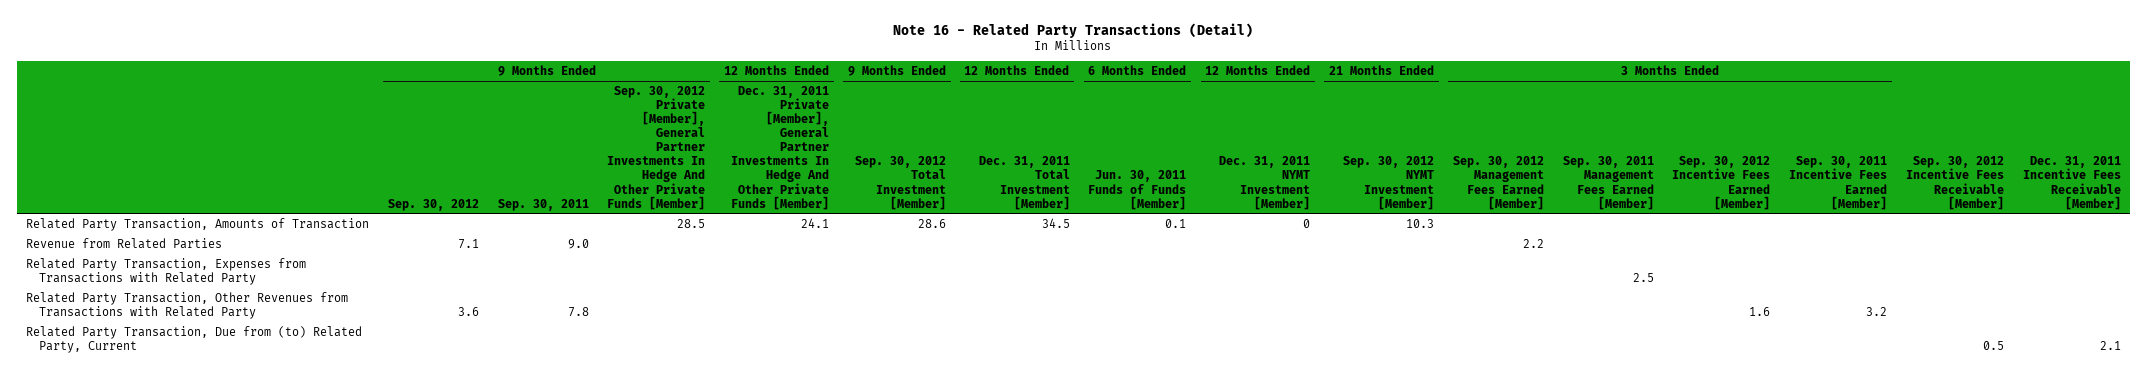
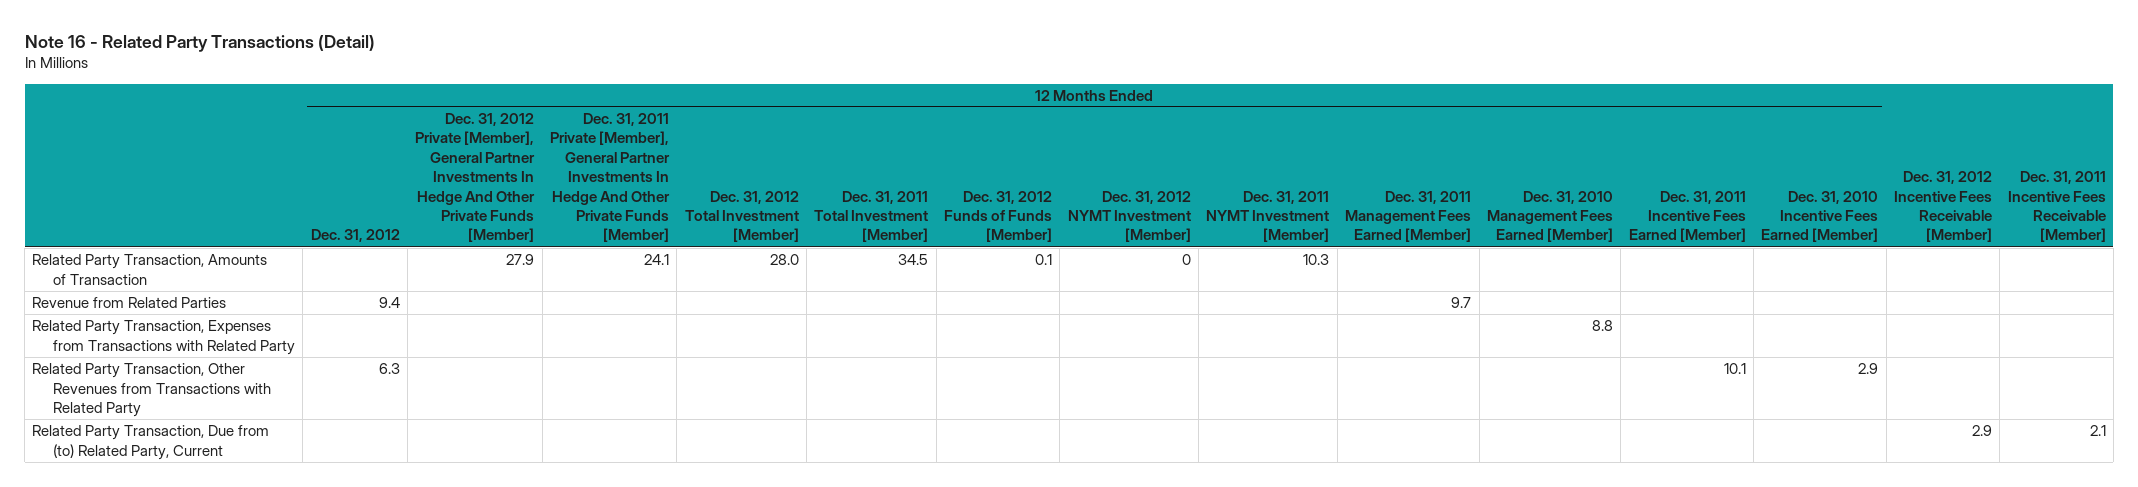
- | 9 Months Ended Sep. 30, 2012 | 9 Months Ended Sep. 30, 2011 | 9 Months Ended Sep. 30, 2012 Private [Member], General Partner Investments In Hedge And Other Private Funds [Member] | 12 Months Ended Dec. 31, 2011 Private [Member], General Partner Investments In Hedge And Other Private Funds [Member] | 9 Months Ended Sep. 30, 2012 Total Investment [Member] | 12 Months Ended Dec. 31, 2011 Total Investment [Member] | 6 Months Ended Jun. 30, 2011 Funds of Funds [Member] | 12 Months Ended Dec. 31, 2011 NYMT Investment [Member] | 21 Months Ended Sep. 30, 2012 NYMT Investment [Member] | 3 Months Ended Sep. 30, 2012 Management Fees Earned [Member] | 3 Months Ended Sep. 30, 2011 Management Fees Earned [Member] | 3 Months Ended Sep. 30, 2012 Incentive Fees Earned [Member] | 3 Months Ended Sep. 30, 2011 Incentive Fees Earned [Member] | Sep. 30, 2012 Incentive Fees Receivable [Member] | Dec. 31, 2011 Incentive Fees Receivable [Member]
+ | 12 Months Ended Dec. 31, 2012 | 12 Months Ended Dec. 31, 2012 Private [Member], General Partner Investments In Hedge And Other Private Funds [Member] | 12 Months Ended Dec. 31, 2011 Private [Member], General Partner Investments In Hedge And Other Private Funds [Member] | 12 Months Ended Dec. 31, 2012 Total Investment [Member] | 12 Months Ended Dec. 31, 2011 Total Investment [Member] | 12 Months Ended Dec. 31, 2012 Funds of Funds [Member] | 12 Months Ended Dec. 31, 2012 NYMT Investment [Member] | 12 Months Ended Dec. 31, 2011 NYMT Investment [Member] | 12 Months Ended Dec. 31, 2011 Management Fees Earned [Member] | 12 Months Ended Dec. 31, 2010 Management Fees Earned [Member] | 12 Months Ended Dec. 31, 2011 Incentive Fees Earned [Member] | 12 Months Ended Dec. 31, 2010 Incentive Fees Earned [Member] | Dec. 31, 2012 Incentive Fees Receivable [Member] | Dec. 31, 2011 Incentive Fees Receivable [Member]
- Related Party Transaction, Amounts of Transaction | | | 28.5 | 24.1 | 28.6 | 34.5 | 0.1 | 0 | 10.3 | | | | | |
+ Related Party Transaction, Amounts of Transaction | | 27.9 | 24.1 | 28.0 | 34.5 | 0.1 | 0 | 10.3 | | | | | |

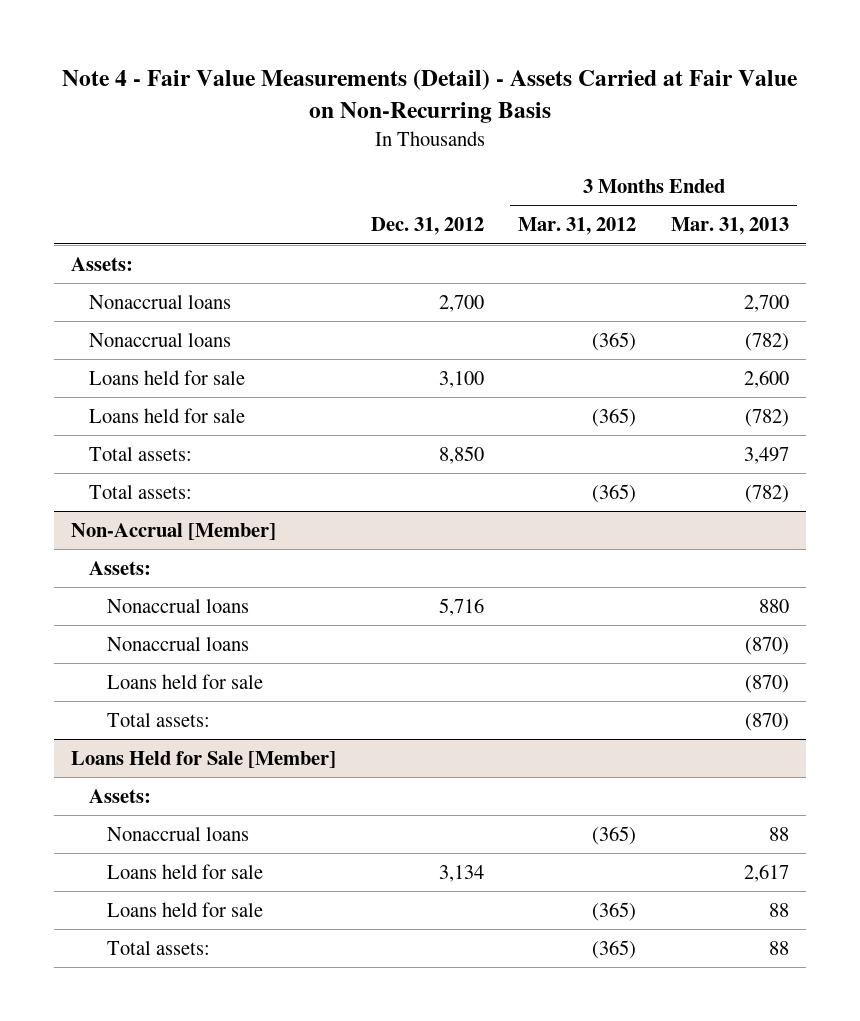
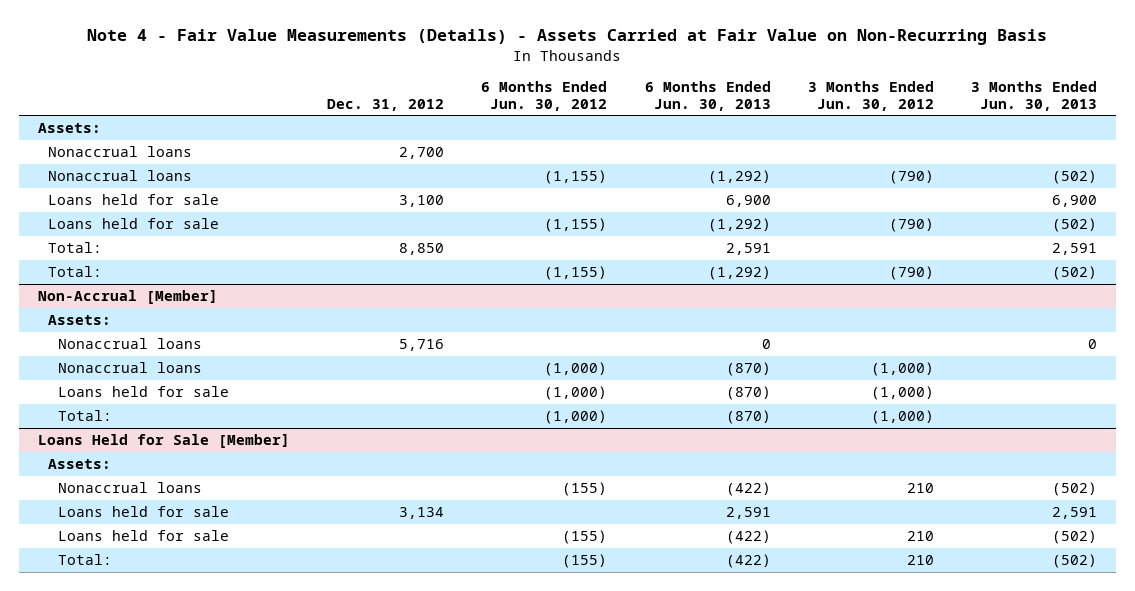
- Note 4 - Fair Value Measurements (Detail) - Assets Carried at Fair Value on Non-Recurring Basis
+ Note 4 - Fair Value Measurements (Details) - Assets Carried at Fair Value on Non-Recurring Basis
- | Dec. 31, 2012 | 3 Months Ended Mar. 31, 2012 | 3 Months Ended Mar. 31, 2013
+ | Dec. 31, 2012 | 6 Months Ended Jun. 30, 2012 | 6 Months Ended Jun. 30, 2013 | 3 Months Ended Jun. 30, 2012 | 3 Months Ended Jun. 30, 2013
- Total assets: | 8,850 | | 3,497
- Total assets: | | (365) | (782)
+ Total: | 8,850 | | 2,591 | | 2,591
+ Total: | | (1,155) | (1,292) | (790) | (502)
@ Non-Accrual [Member]
- Total assets: | | | (870)
+ Total: | | (1,000) | (870) | (1,000) |
@ Loans Held for Sale [Member]
- Total assets: | | (365) | 88
+ Total: | | (155) | (422) | 210 | (502)

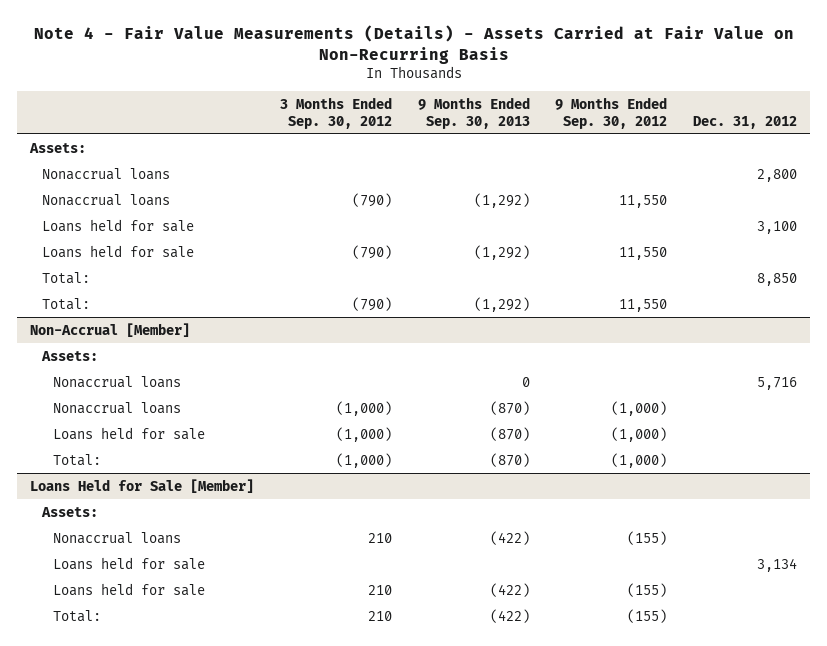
- | Dec. 31, 2012 | 6 Months Ended Jun. 30, 2012 | 6 Months Ended Jun. 30, 2013 | 3 Months Ended Jun. 30, 2012 | 3 Months Ended Jun. 30, 2013
+ | 3 Months Ended Sep. 30, 2012 | 9 Months Ended Sep. 30, 2013 | 9 Months Ended Sep. 30, 2012 | Dec. 31, 2012
- Nonaccrual loans | 2,700 | | | |
+ Nonaccrual loans | | | | 2,800

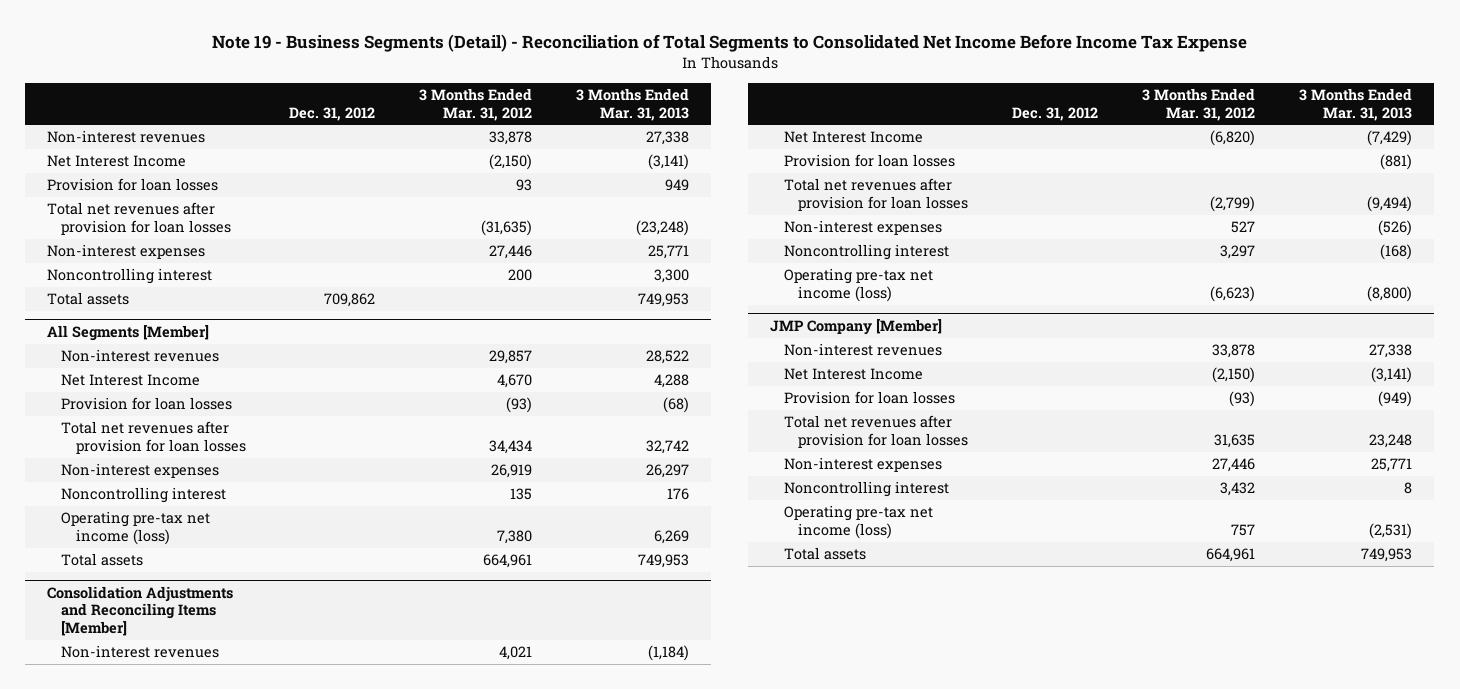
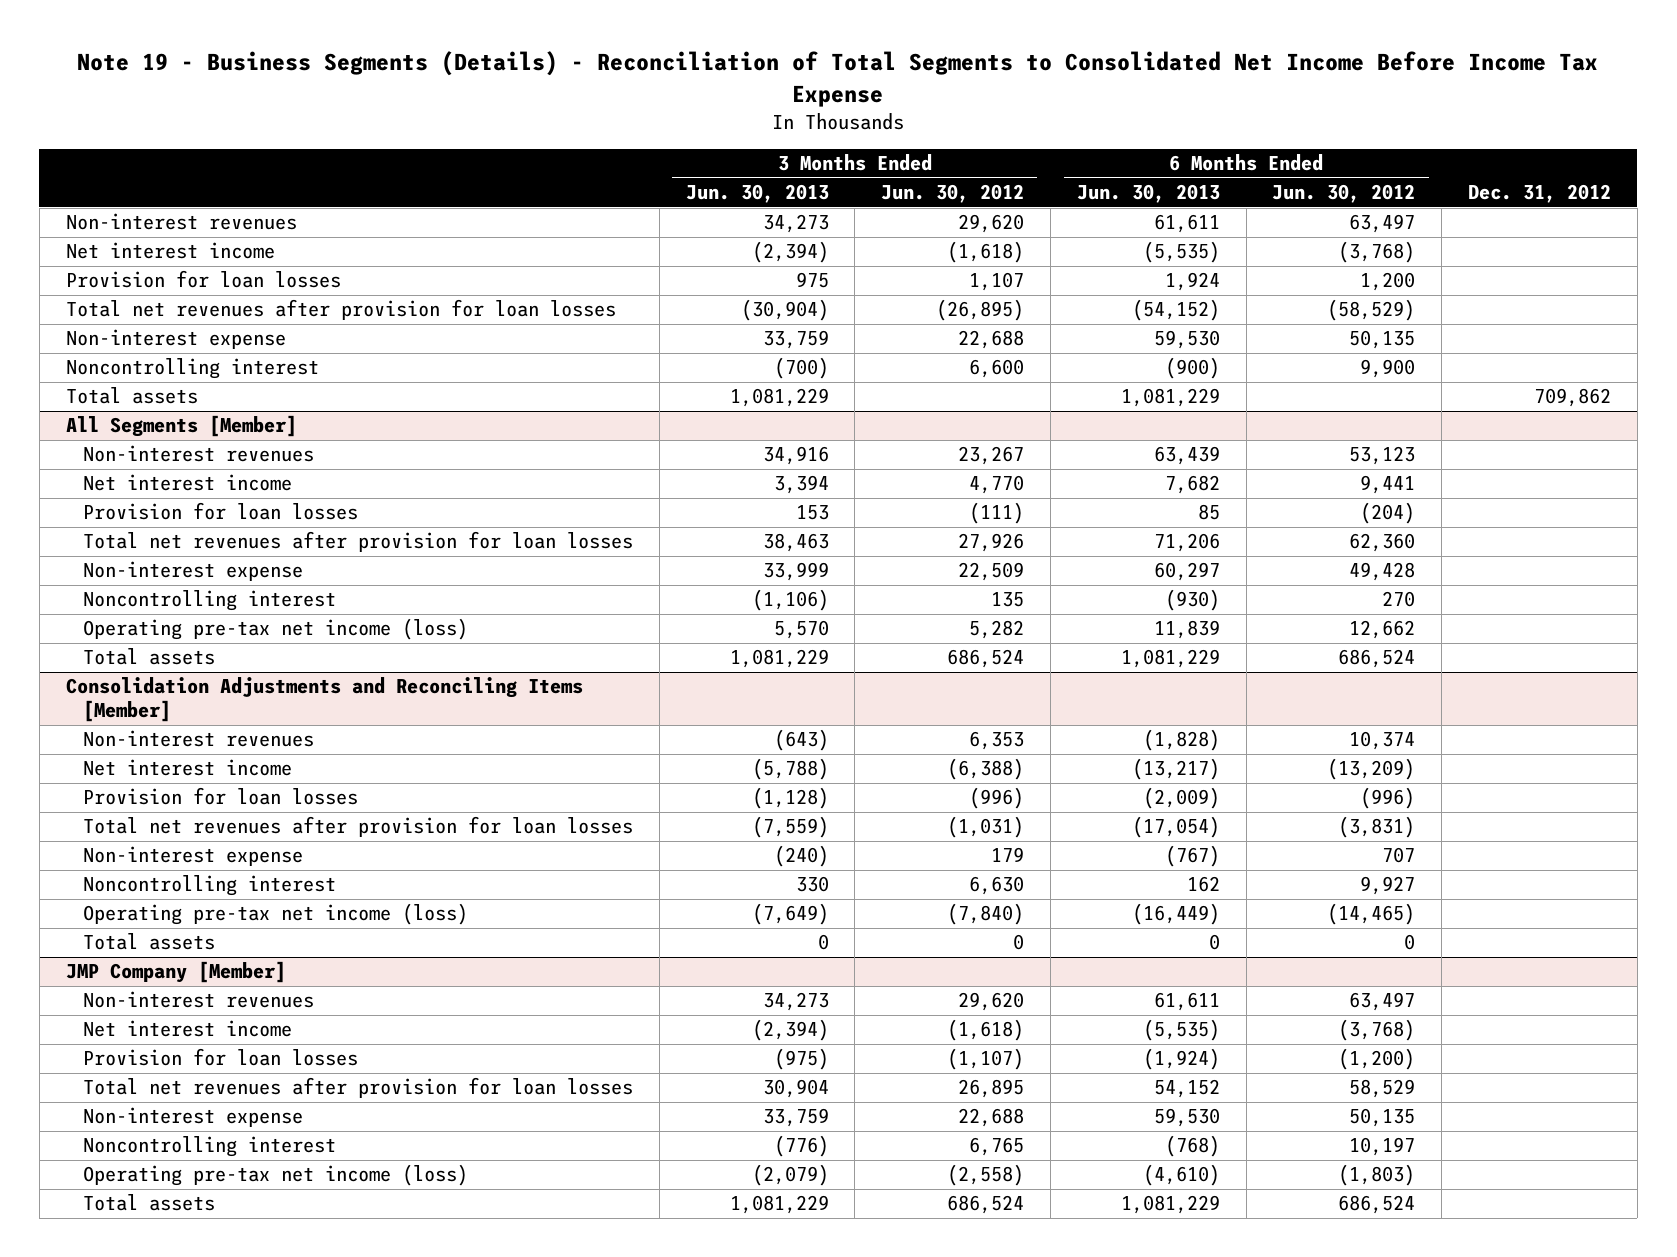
- Note 19 - Business Segments (Detail) - Reconciliation of Total Segments to Consolidated Net Income Before Income Tax Expense
+ Note 19 - Business Segments (Details) - Reconciliation of Total Segments to Consolidated Net Income Before Income Tax Expense
- | Dec. 31, 2012 | 3 Months Ended Mar. 31, 2012 | 3 Months Ended Mar. 31, 2013
+ | 3 Months Ended Jun. 30, 2013 | 3 Months Ended Jun. 30, 2012 | 6 Months Ended Jun. 30, 2013 | 6 Months Ended Jun. 30, 2012 | Dec. 31, 2012
- Net Interest Income | | (2,150) | (3,141)
+ Net interest income | (2,394) | (1,618) | (5,535) | (3,768) |
- Non-interest expenses | | 27,446 | 25,771
+ Non-interest expense | 33,759 | 22,688 | 59,530 | 50,135 |
@ All Segments [Member]
- Net Interest Income | | 4,670 | 4,288
+ Net interest income | 3,394 | 4,770 | 7,682 | 9,441 |
- Non-interest expenses | | 26,919 | 26,297
+ Non-interest expense | 33,999 | 22,509 | 60,297 | 49,428 |
@ Consolidation Adjustments and Reconciling Items [Member]
- Net Interest Income | | (6,820) | (7,429)
+ Net interest income | (5,788) | (6,388) | (13,217) | (13,209) |
- Non-interest expenses | | 527 | (526)
+ Non-interest expense | (240) | 179 | (767) | 707 |
+ Total assets | 0 | 0 | 0 | 0 |
@ JMP Company [Member]
- Net Interest Income | | (2,150) | (3,141)
+ Net interest income | (2,394) | (1,618) | (5,535) | (3,768) |
- Non-interest expenses | | 27,446 | 25,771
+ Non-interest expense | 33,759 | 22,688 | 59,530 | 50,135 |

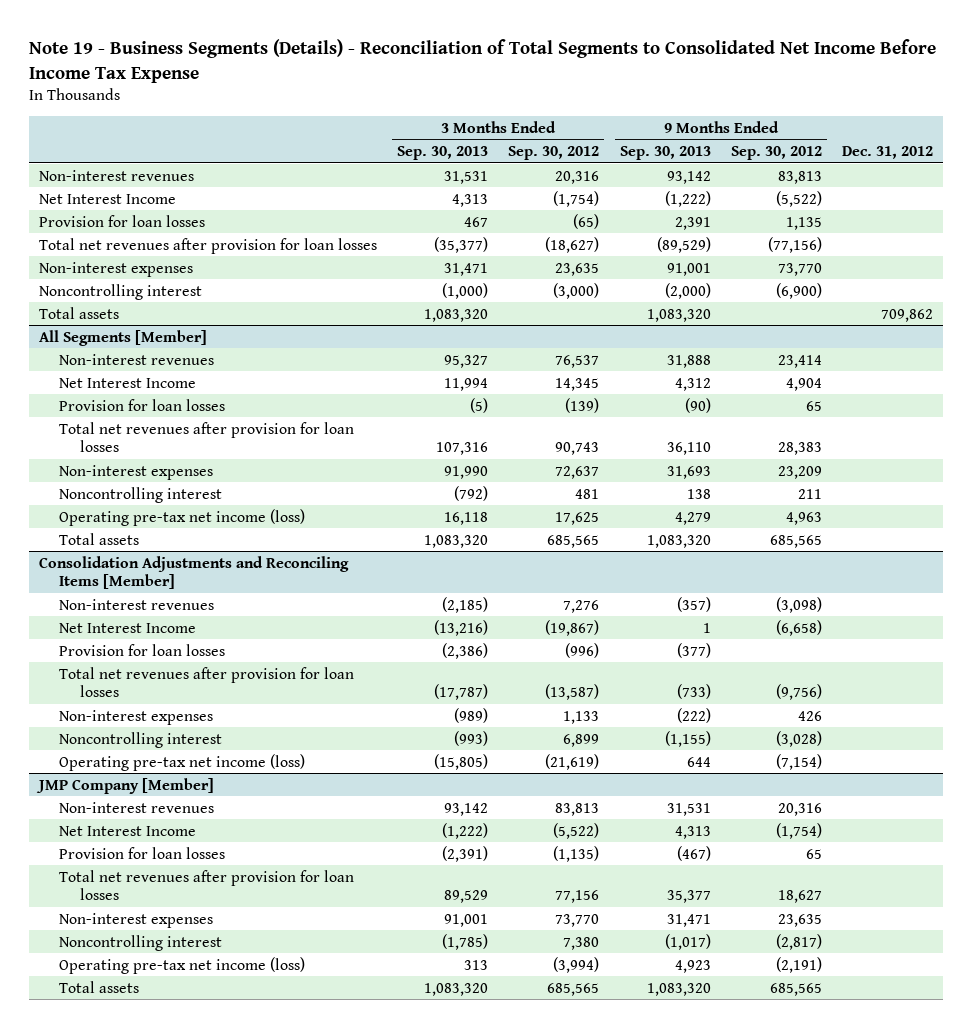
- | 3 Months Ended Jun. 30, 2013 | 3 Months Ended Jun. 30, 2012 | 6 Months Ended Jun. 30, 2013 | 6 Months Ended Jun. 30, 2012 | Dec. 31, 2012
+ | 3 Months Ended Sep. 30, 2013 | 3 Months Ended Sep. 30, 2012 | 9 Months Ended Sep. 30, 2013 | 9 Months Ended Sep. 30, 2012 | Dec. 31, 2012
- Net interest income | (2,394) | (1,618) | (5,535) | (3,768) |
+ Net Interest Income | 4,313 | (1,754) | (1,222) | (5,522) |
- Non-interest expense | 33,759 | 22,688 | 59,530 | 50,135 |
+ Non-interest expenses | 31,471 | 23,635 | 91,001 | 73,770 |
@ All Segments [Member]
- Net interest income | 3,394 | 4,770 | 7,682 | 9,441 |
+ Net Interest Income | 11,994 | 14,345 | 4,312 | 4,904 |
- Non-interest expense | 33,999 | 22,509 | 60,297 | 49,428 |
+ Non-interest expenses | 91,990 | 72,637 | 31,693 | 23,209 |
@ Consolidation Adjustments and Reconciling Items [Member]
- Net interest income | (5,788) | (6,388) | (13,217) | (13,209) |
+ Net Interest Income | (13,216) | (19,867) | 1 | (6,658) |
- Non-interest expense | (240) | 179 | (767) | 707 |
+ Non-interest expenses | (989) | 1,133 | (222) | 426 |
- Total assets | 0 | 0 | 0 | 0 |
@ JMP Company [Member]
- Net interest income | (2,394) | (1,618) | (5,535) | (3,768) |
+ Net Interest Income | (1,222) | (5,522) | 4,313 | (1,754) |
- Non-interest expense | 33,759 | 22,688 | 59,530 | 50,135 |
+ Non-interest expenses | 91,001 | 73,770 | 31,471 | 23,635 |

